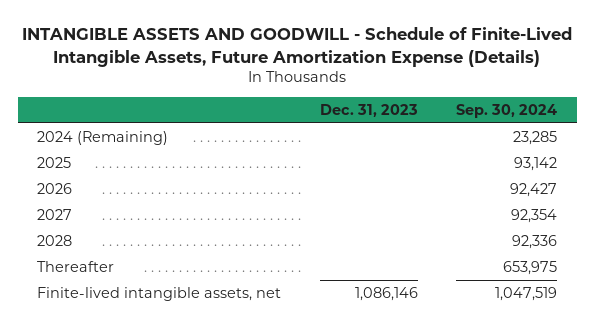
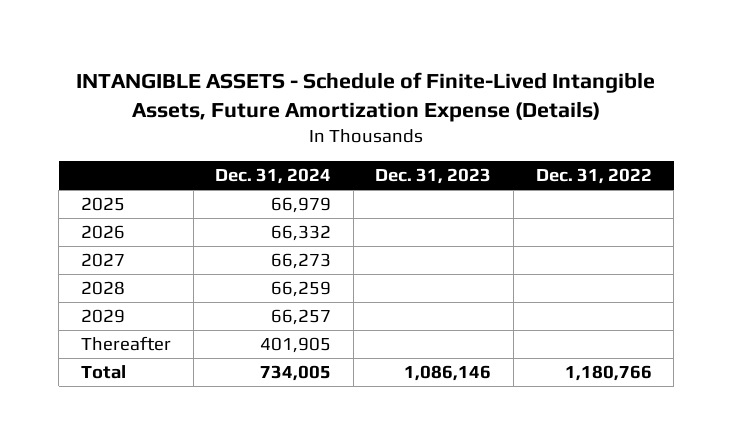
- INTANGIBLE ASSETS AND GOODWILL - Schedule of Finite-Lived Intangible Assets, Future Amortization Expense (Details)
+ INTANGIBLE ASSETS - Schedule of Finite-Lived Intangible Assets, Future Amortization Expense (Details)
- | Dec. 31, 2023 | Sep. 30, 2024
+ | Dec. 31, 2024 | Dec. 31, 2023 | Dec. 31, 2022
- 2024 (Remaining) | | 23,285
+ 2029 | 66,257 | |
- Finite-lived intangible assets, net | 1,086,146 | 1,047,519
+ Total | 734,005 | 1,086,146 | 1,180,766

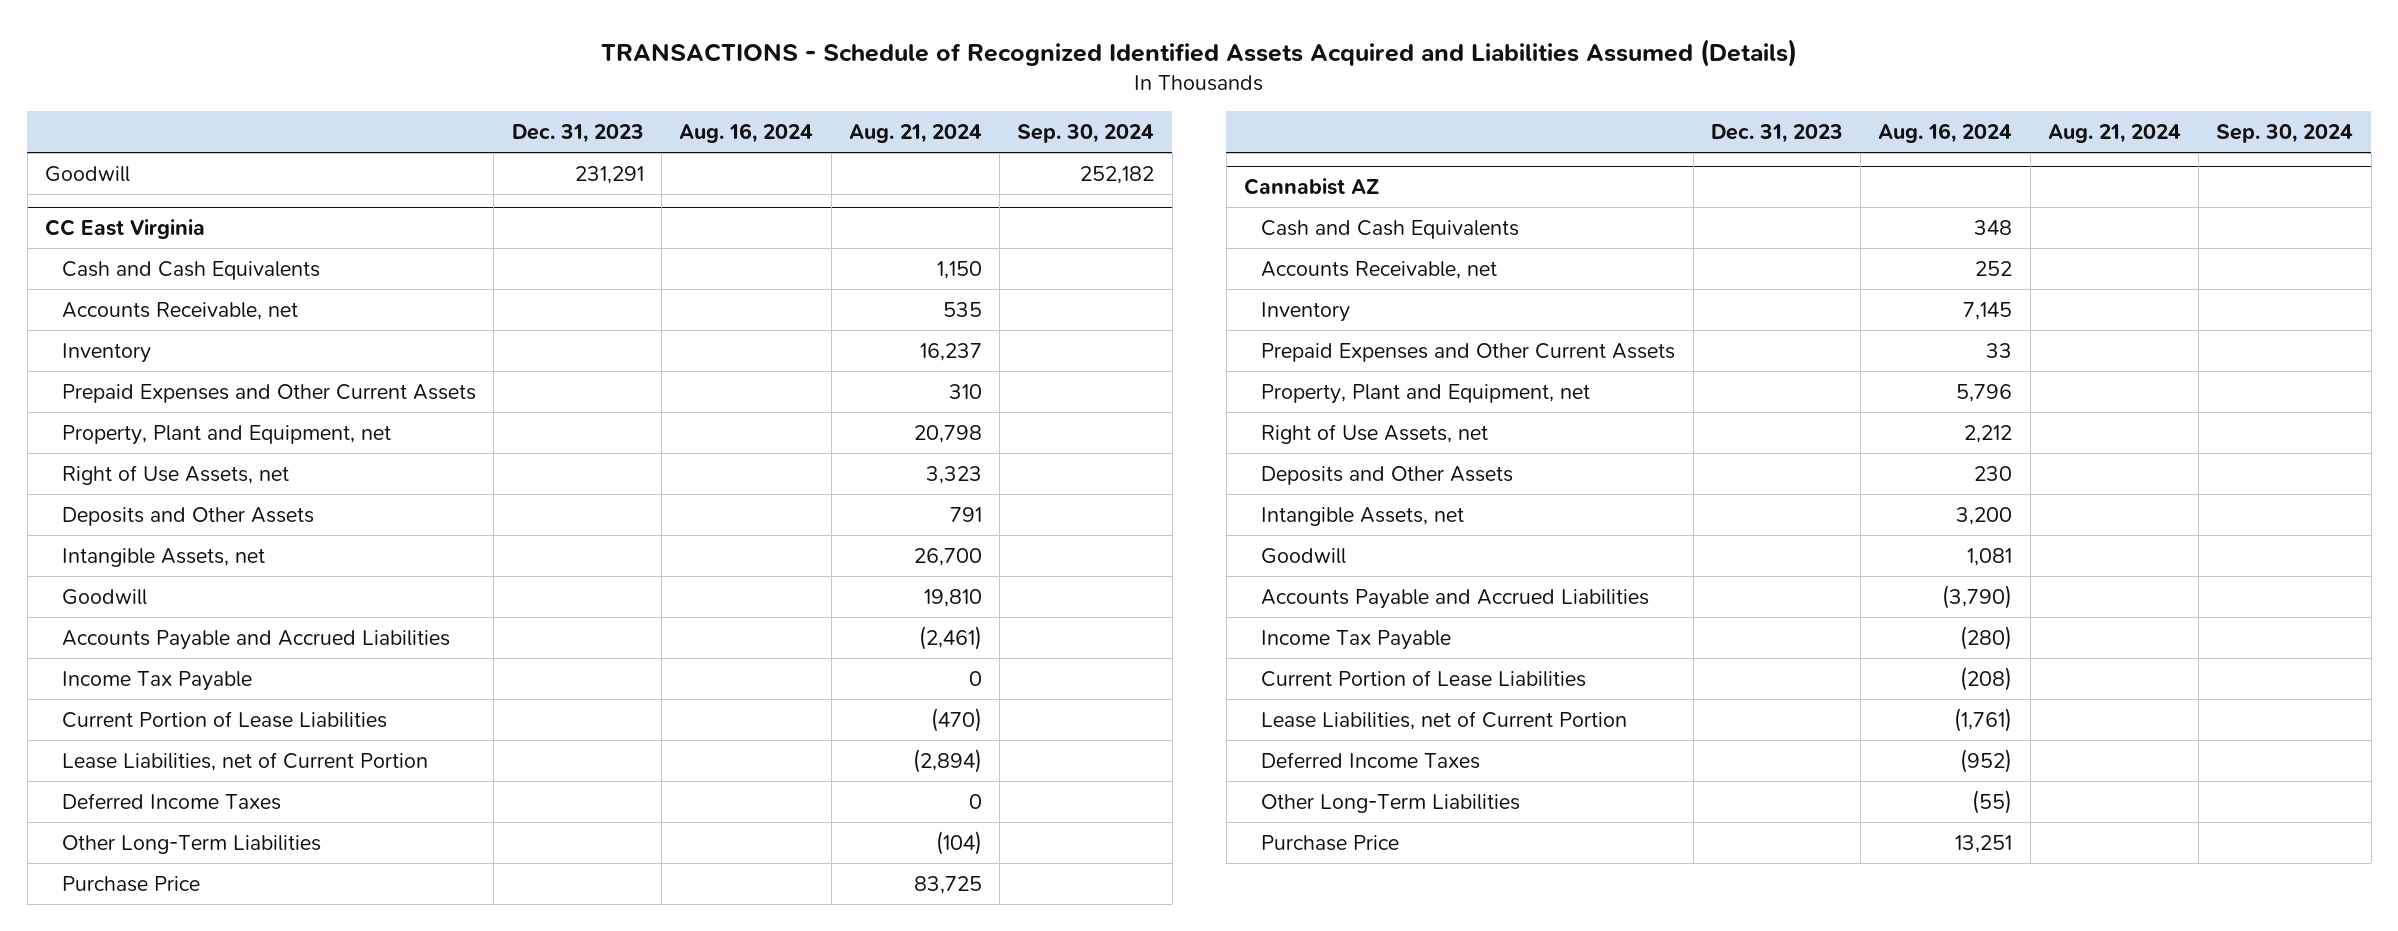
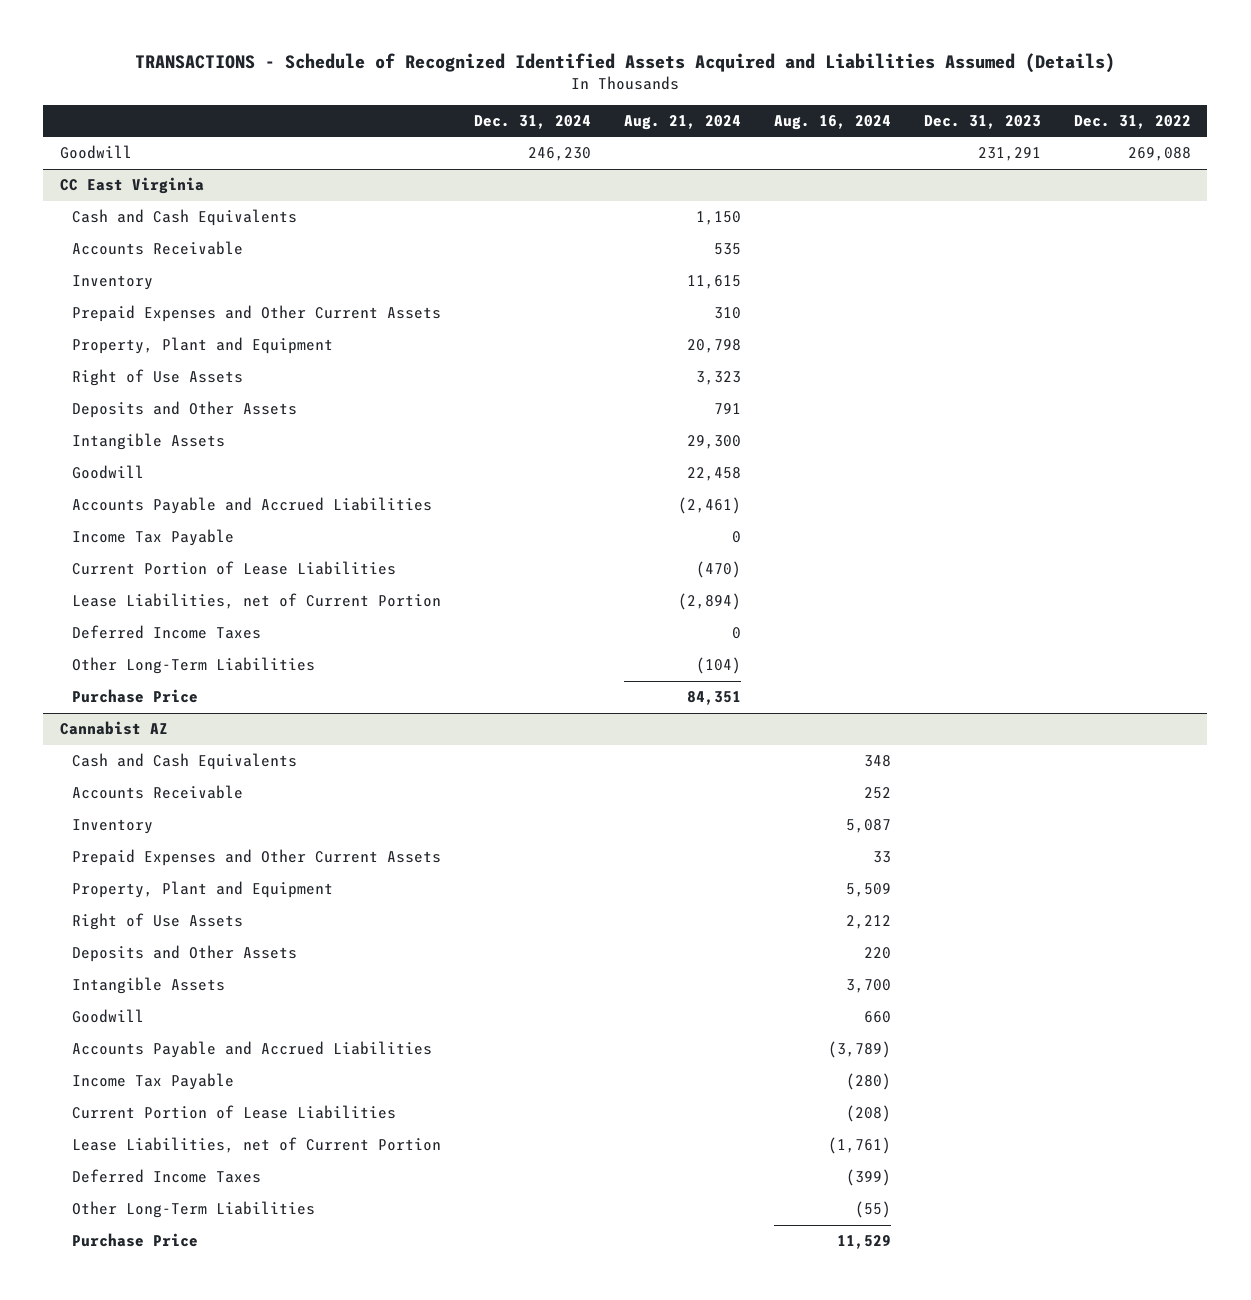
- | Dec. 31, 2023 | Aug. 16, 2024 | Aug. 21, 2024 | Sep. 30, 2024
+ | Dec. 31, 2024 | Aug. 21, 2024 | Aug. 16, 2024 | Dec. 31, 2023 | Dec. 31, 2022
@ CC East Virginia
- Accounts Receivable, net | | | 535 |
- Inventory | | | 16,237 |
+ Accounts Receivable | | 535 | | |
+ Inventory | | 11,615 | | |
- Property, Plant and Equipment, net | | | 20,798 |
- Right of Use Assets, net | | | 3,323 |
+ Property, Plant and Equipment | | 20,798 | | |
+ Right of Use Assets | | 3,323 | | |
- Intangible Assets, net | | | 26,700 |
- Goodwill | | | 19,810 |
+ Intangible Assets | | 29,300 | | |
+ Goodwill | | 22,458 | | |
- Purchase Price | | | 83,725 |
+ Purchase Price | | 84,351 | | |
@ Cannabist AZ
- Accounts Receivable, net | | 252 | |
- Inventory | | 7,145 | |
+ Accounts Receivable | | | 252 | |
+ Inventory | | | 5,087 | |
- Property, Plant and Equipment, net | | 5,796 | |
- Right of Use Assets, net | | 2,212 | |
- Deposits and Other Assets | | 230 | |
- Intangible Assets, net | | 3,200 | |
- Goodwill | | 1,081 | |
- Accounts Payable and Accrued Liabilities | | (3,790) | |
+ Property, Plant and Equipment | | | 5,509 | |
+ Right of Use Assets | | | 2,212 | |
+ Deposits and Other Assets | | | 220 | |
+ Intangible Assets | | | 3,700 | |
+ Goodwill | | | 660 | |
+ Accounts Payable and Accrued Liabilities | | | (3,789) | |
- Deferred Income Taxes | | (952) | |
+ Deferred Income Taxes | | | (399) | |
- Purchase Price | | 13,251 | |
+ Purchase Price | | | 11,529 | |

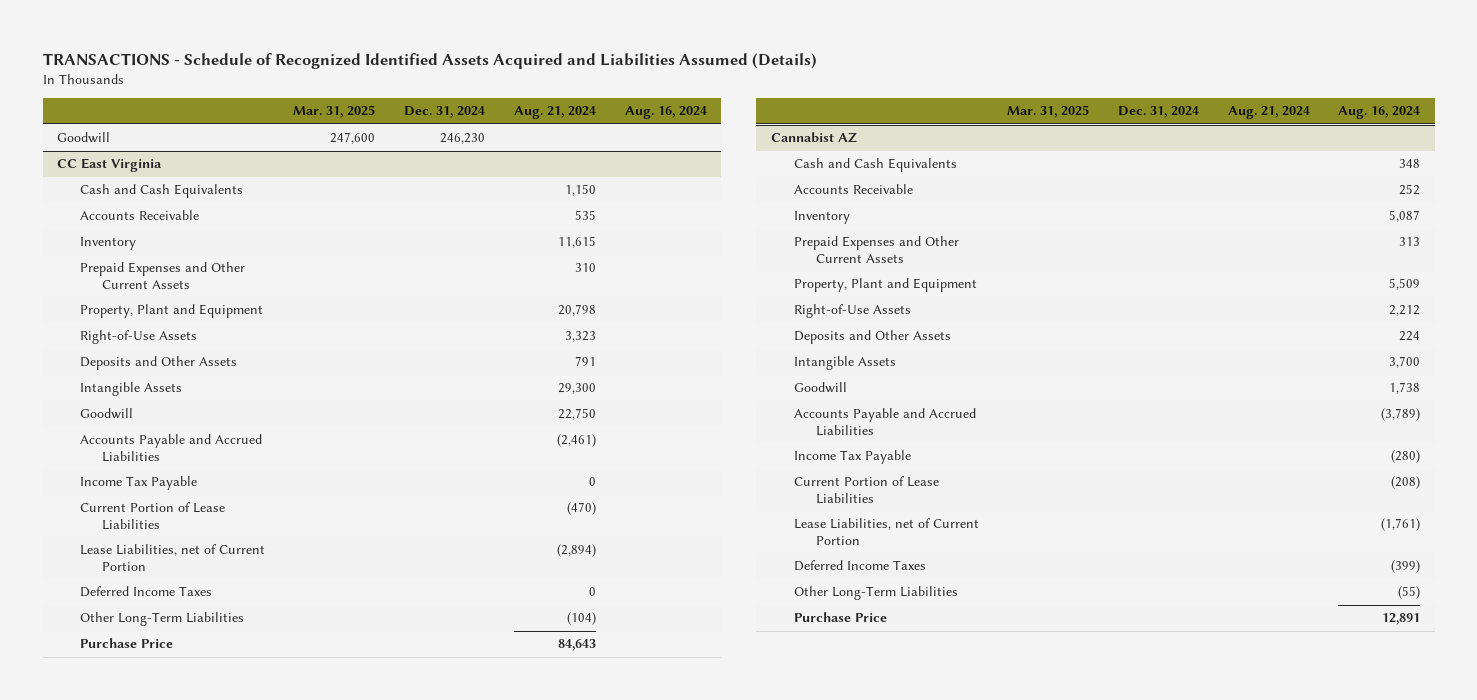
- | Dec. 31, 2024 | Aug. 21, 2024 | Aug. 16, 2024 | Dec. 31, 2023 | Dec. 31, 2022
+ | Mar. 31, 2025 | Dec. 31, 2024 | Aug. 21, 2024 | Aug. 16, 2024
@ CC East Virginia
- Right of Use Assets | | 3,323 | | |
+ Right-of-Use Assets | | | 3,323 |
- Goodwill | | 22,458 | | |
+ Goodwill | | | 22,750 |
- Purchase Price | | 84,351 | | |
+ Purchase Price | | | 84,643 |
@ Cannabist AZ
- Prepaid Expenses and Other Current Assets | | | 33 | |
+ Prepaid Expenses and Other Current Assets | | | | 313
- Right of Use Assets | | | 2,212 | |
- Deposits and Other Assets | | | 220 | |
+ Right-of-Use Assets | | | | 2,212
+ Deposits and Other Assets | | | | 224
- Goodwill | | | 660 | |
+ Goodwill | | | | 1,738
- Purchase Price | | | 11,529 | |
+ Purchase Price | | | | 12,891

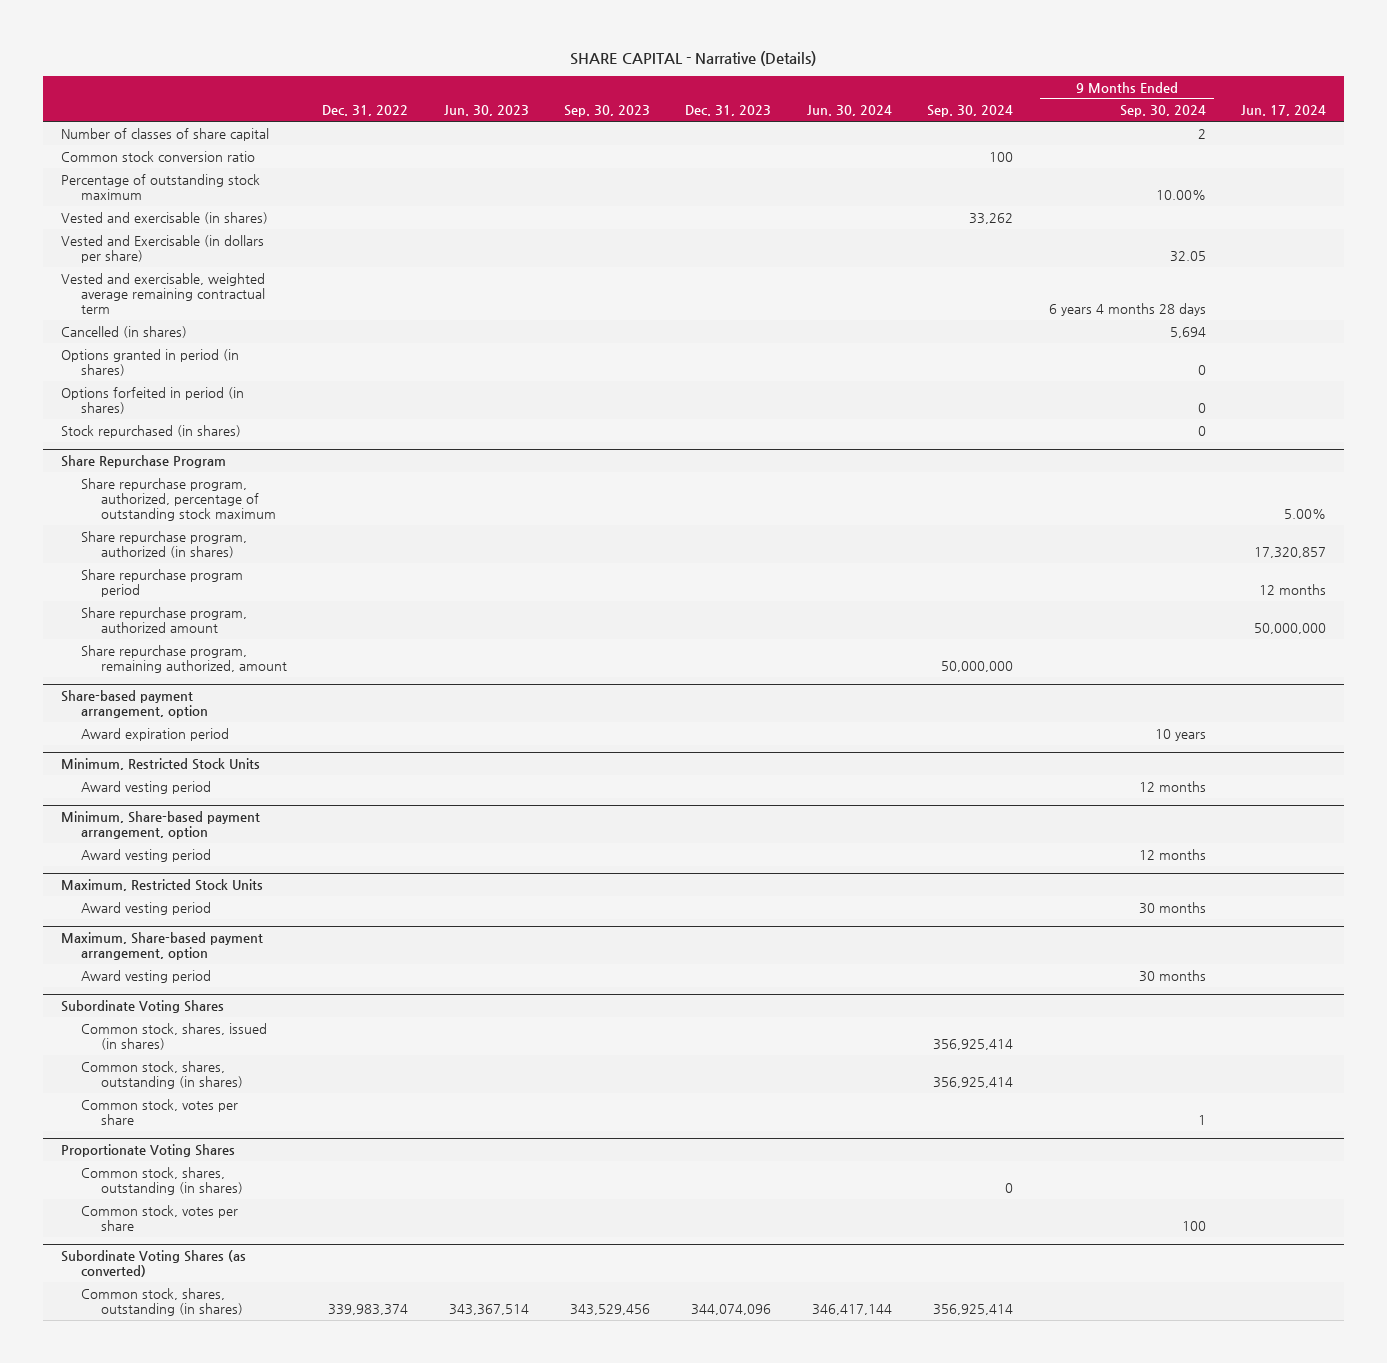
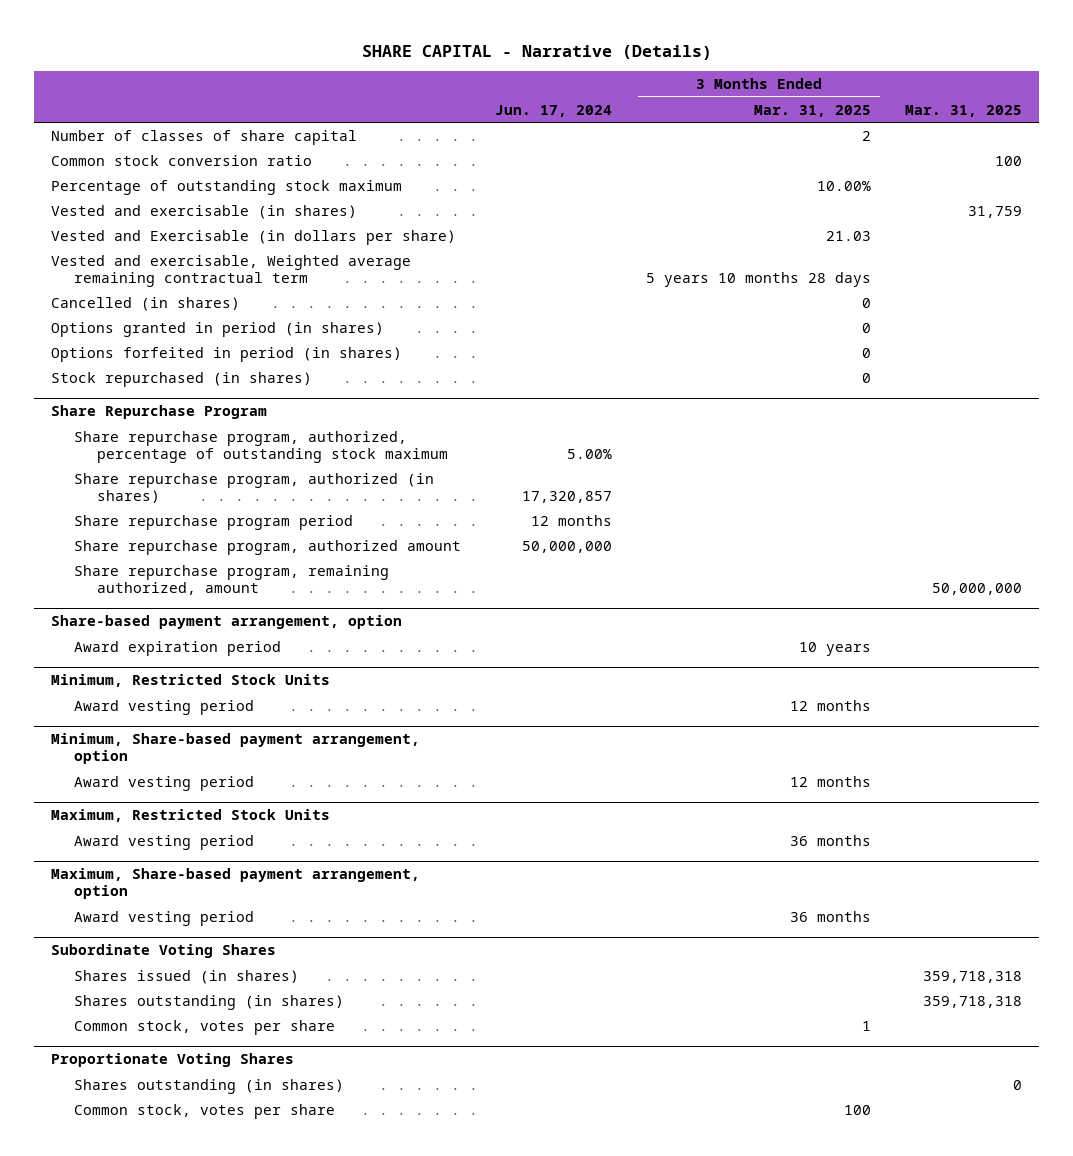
- | Dec. 31, 2022 | Jun. 30, 2023 | Sep. 30, 2023 | Dec. 31, 2023 | Jun. 30, 2024 | Sep. 30, 2024 | 9 Months Ended Sep. 30, 2024 | Jun. 17, 2024
+ | Jun. 17, 2024 | 3 Months Ended Mar. 31, 2025 | Mar. 31, 2025
- Vested and exercisable, weighted average remaining contractual term | | | | | | | 6 years 4 months 28 days |
+ Vested and exercisable, Weighted average remaining contractual term | | 5 years 10 months 28 days |
@ Subordinate Voting Shares
- Common stock, shares, issued (in shares) | | | | | | 356,925,414 | |
- Common stock, shares, outstanding (in shares) | | | | | | 356,925,414 | |
+ Shares issued (in shares) | | | 359,718,318
+ Shares outstanding (in shares) | | | 359,718,318
@ Proportionate Voting Shares
- Common stock, shares, outstanding (in shares) | | | | | | 0 | |
+ Shares outstanding (in shares) | | | 0
- Subordinate Voting Shares (as converted)
- Common stock, shares, outstanding (in shares) | 339,983,374 | 343,367,514 | 343,529,456 | 344,074,096 | 346,417,144 | 356,925,414 | |

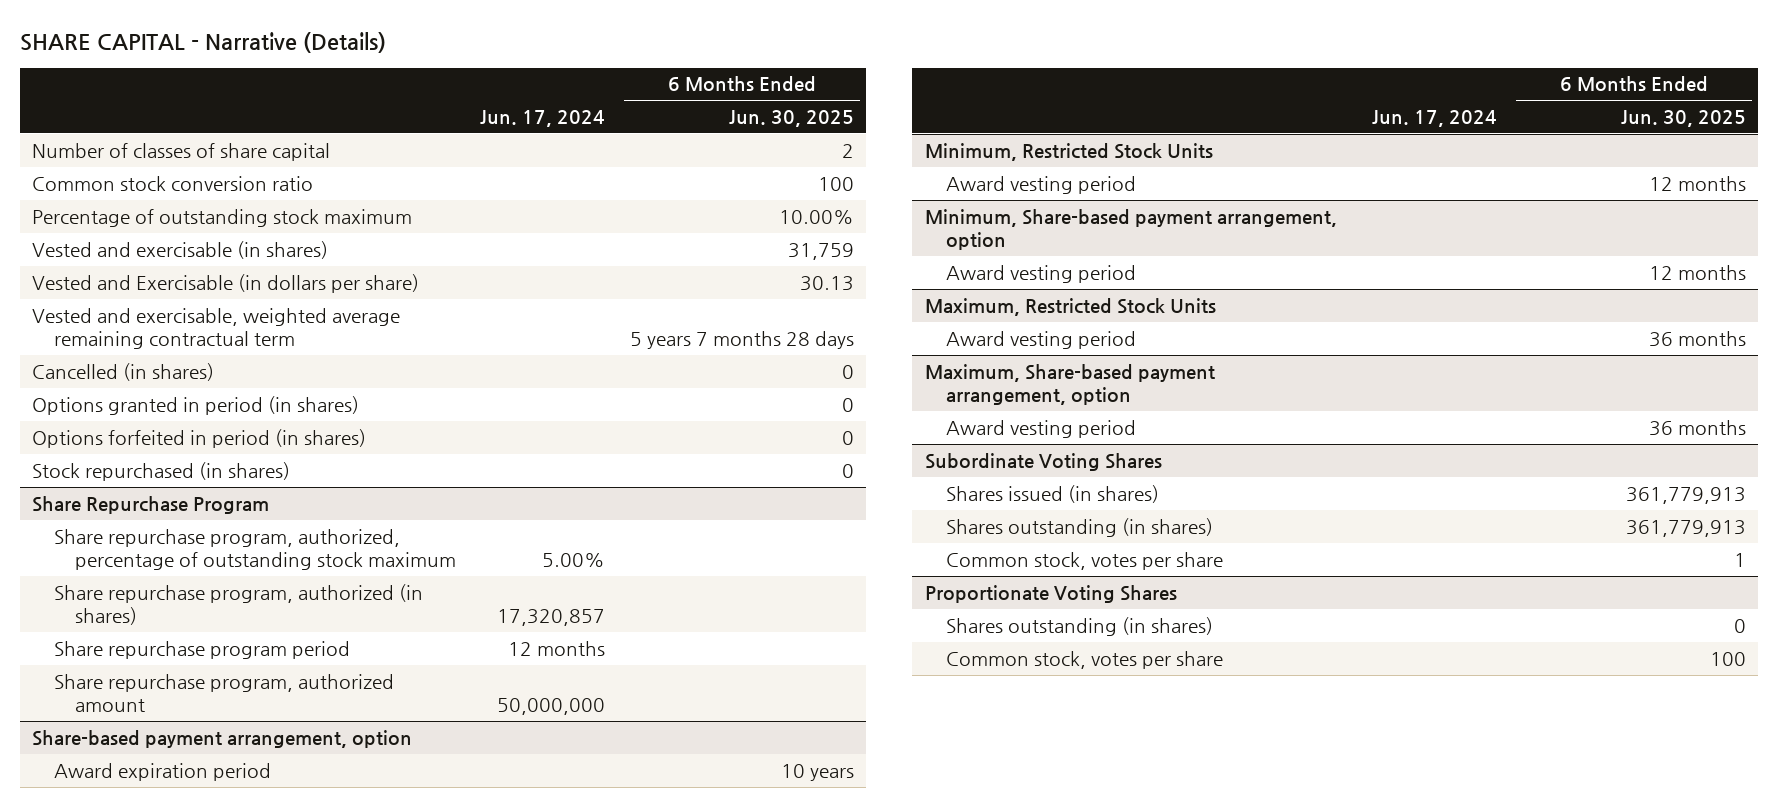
- | Jun. 17, 2024 | 3 Months Ended Mar. 31, 2025 | Mar. 31, 2025
+ | Jun. 17, 2024 | 6 Months Ended Jun. 30, 2025
- Vested and exercisable, Weighted average remaining contractual term | | 5 years 10 months 28 days |
+ Vested and exercisable, weighted average remaining contractual term | | 5 years 7 months 28 days
@ Share Repurchase Program
- Share repurchase program, remaining authorized, amount | | | 50,000,000

